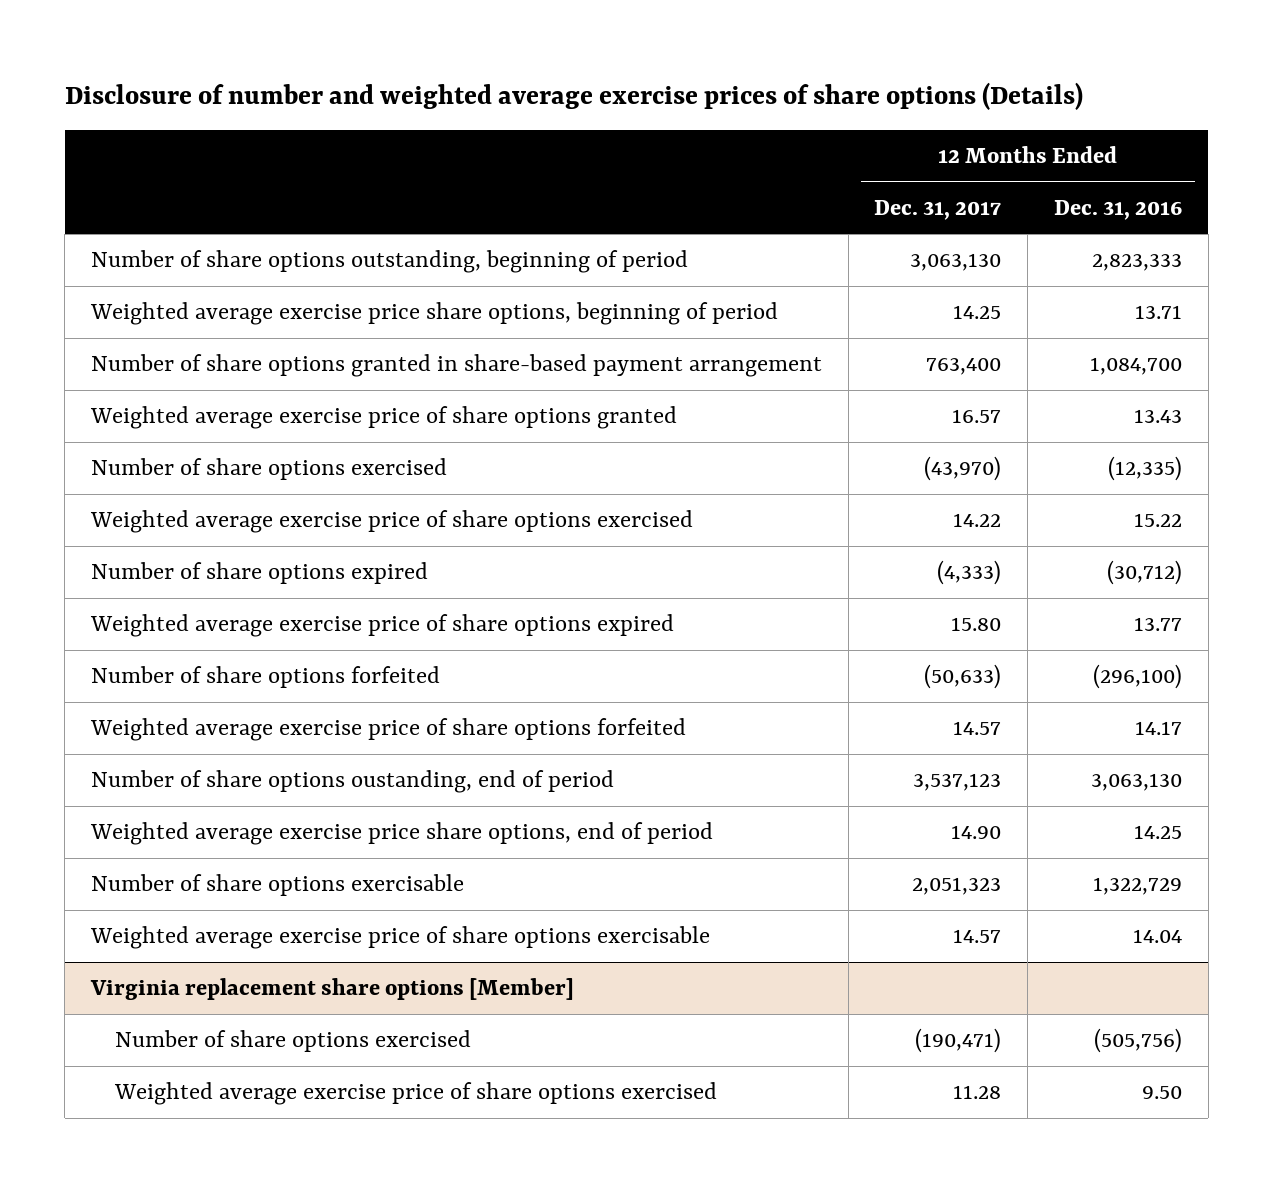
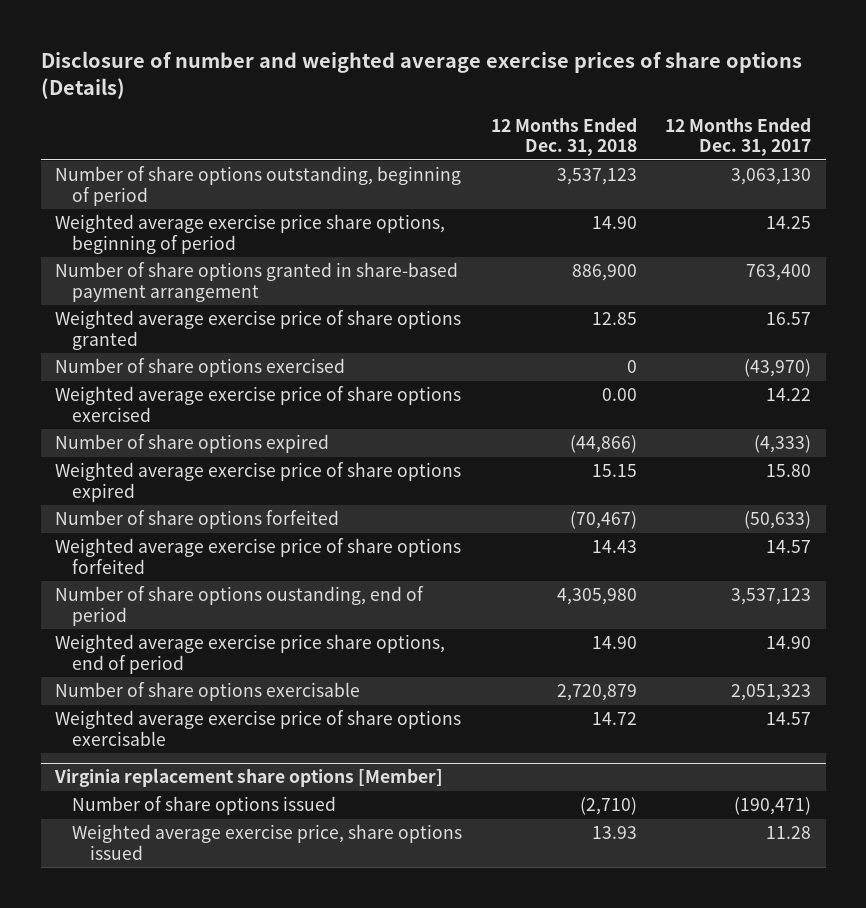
- | 12 Months Ended Dec. 31, 2017 | 12 Months Ended Dec. 31, 2016
+ | 12 Months Ended Dec. 31, 2018 | 12 Months Ended Dec. 31, 2017
@ Virginia replacement share options [Member]
- Number of share options exercised | (190,471) | (505,756)
- Weighted average exercise price of share options exercised | 11.28 | 9.50
+ Number of share options issued | (2,710) | (190,471)
+ Weighted average exercise price, share options issued | 13.93 | 11.28

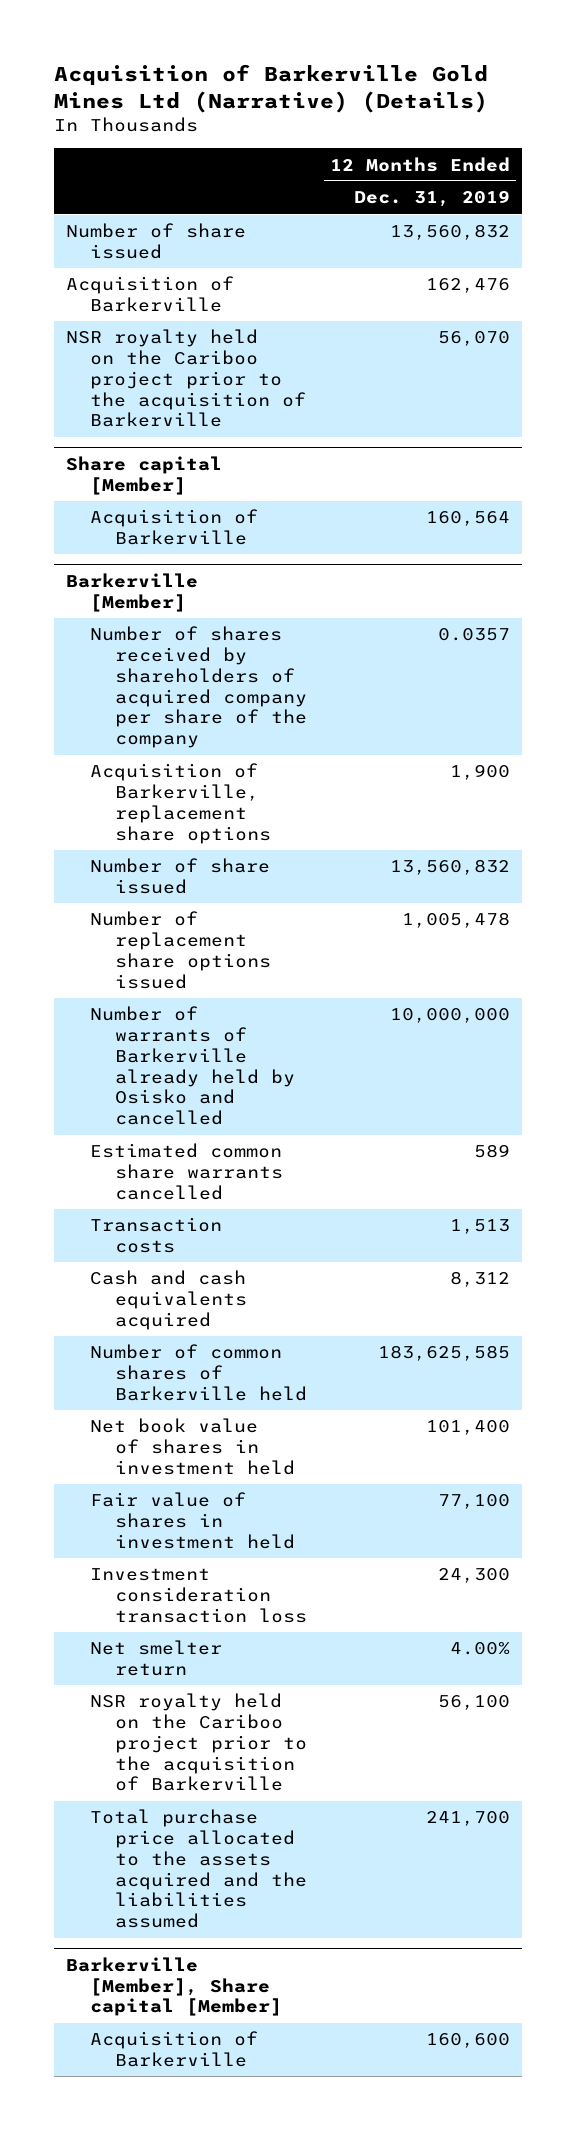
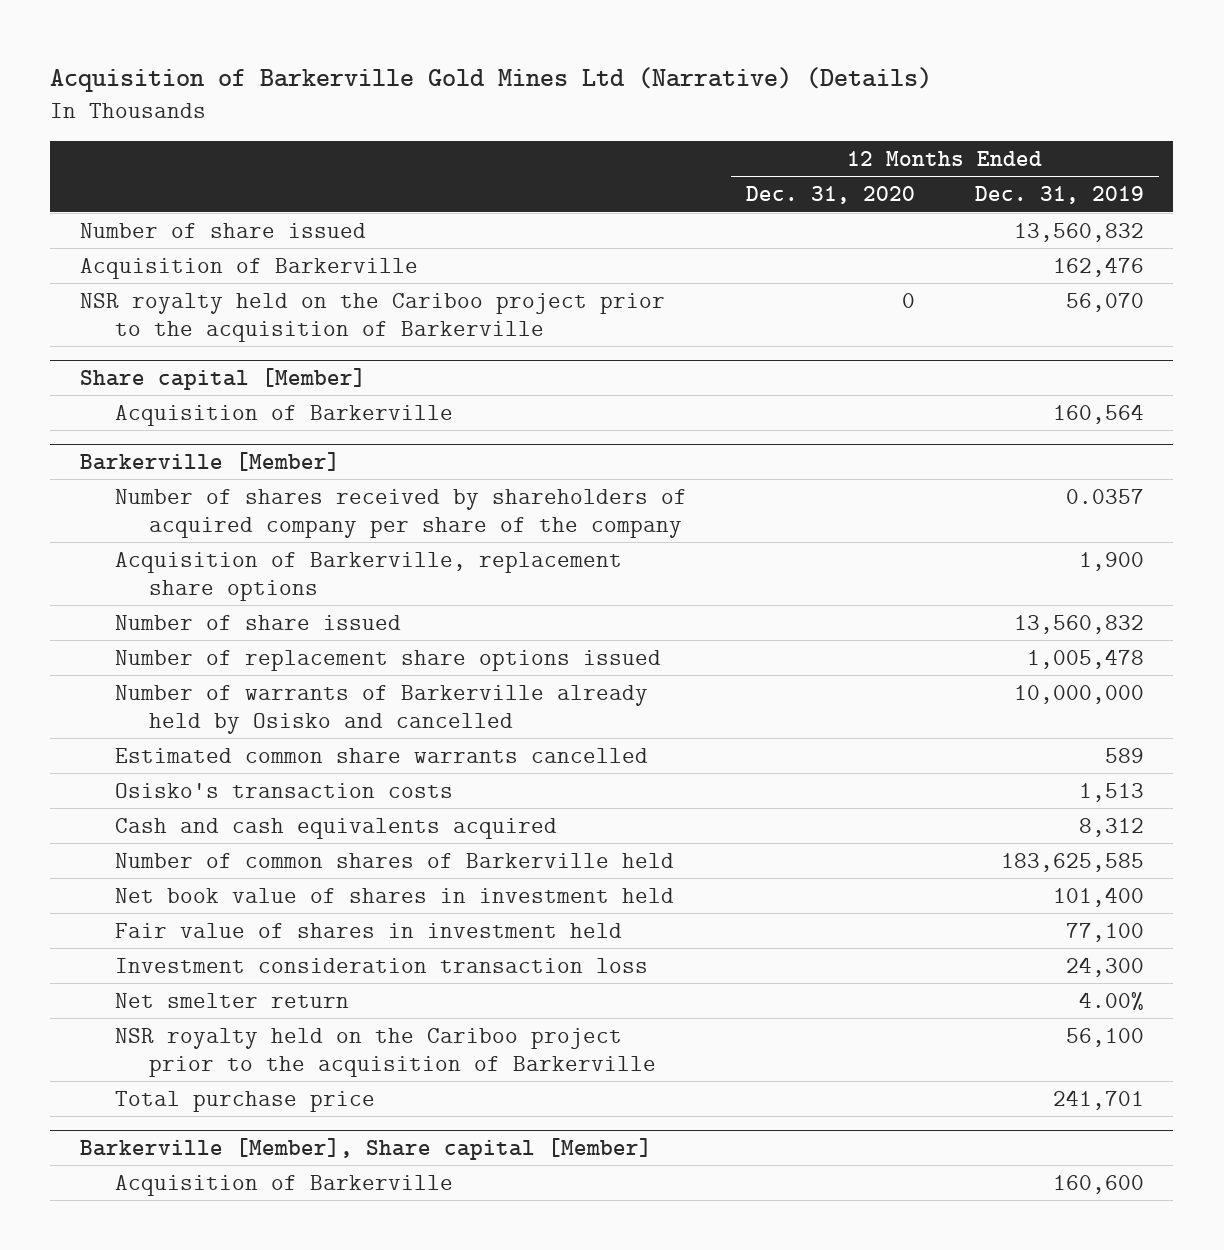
- | 12 Months Ended Dec. 31, 2019
+ | 12 Months Ended Dec. 31, 2020 | 12 Months Ended Dec. 31, 2019
@ Barkerville [Member]
- Transaction costs | 1,513
+ Osisko's transaction costs | | 1,513
- Total purchase price allocated to the assets acquired and the liabilities assumed | 241,700
+ Total purchase price | | 241,701

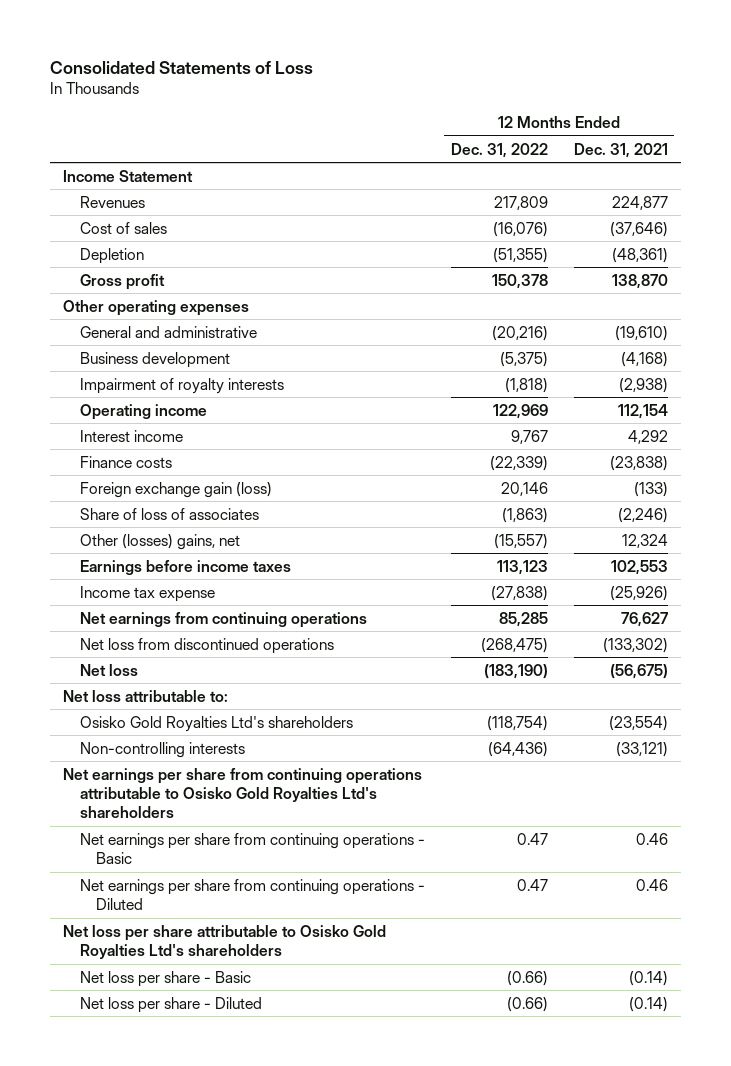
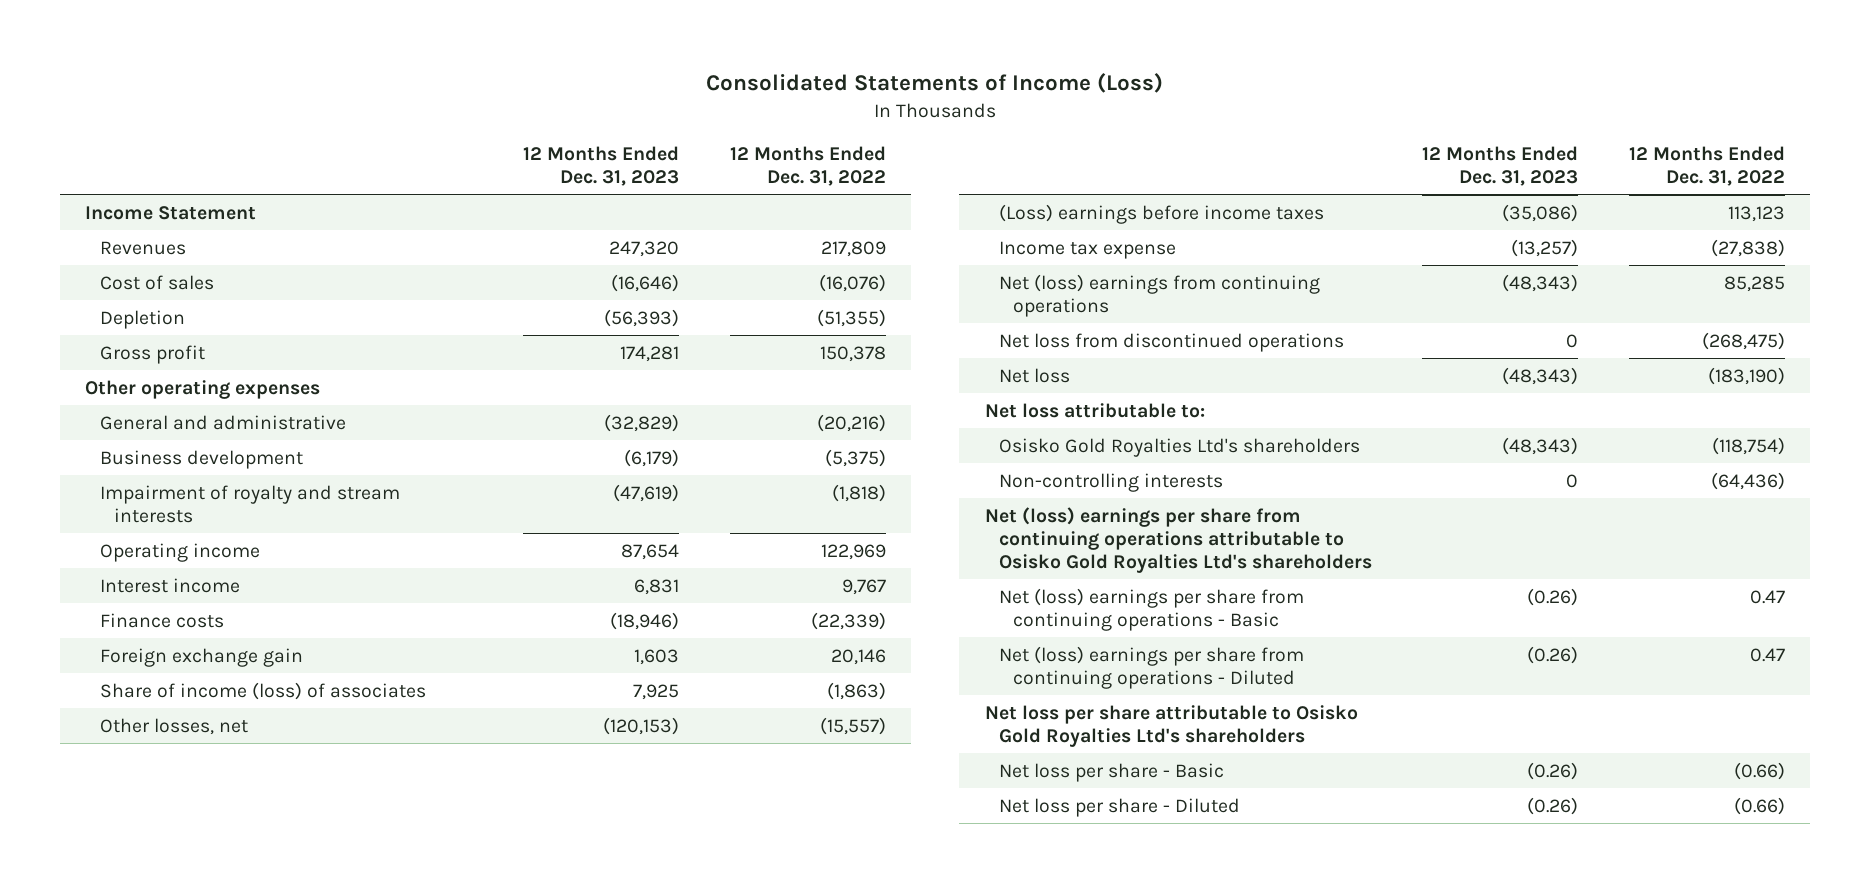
- Consolidated Statements of Loss
+ Consolidated Statements of Income (Loss)
- | 12 Months Ended Dec. 31, 2022 | 12 Months Ended Dec. 31, 2021
+ | 12 Months Ended Dec. 31, 2023 | 12 Months Ended Dec. 31, 2022
- Impairment of royalty interests | (1,818) | (2,938)
+ Impairment of royalty and stream interests | (47,619) | (1,818)
- Foreign exchange gain (loss) | 20,146 | (133)
- Share of loss of associates | (1,863) | (2,246)
- Other (losses) gains, net | (15,557) | 12,324
- Earnings before income taxes | 113,123 | 102,553
+ Foreign exchange gain | 1,603 | 20,146
+ Share of income (loss) of associates | 7,925 | (1,863)
+ Other losses, net | (120,153) | (15,557)
+ (Loss) earnings before income taxes | (35,086) | 113,123
- Net earnings from continuing operations | 85,285 | 76,627
+ Net (loss) earnings from continuing operations | (48,343) | 85,285
- Net earnings per share from continuing operations attributable to Osisko Gold Royalties Ltd's shareholders
- Net earnings per share from continuing operations - Basic | 0.47 | 0.46
- Net earnings per share from continuing operations - Diluted | 0.47 | 0.46
+ Net (loss) earnings per share from continuing operations attributable to Osisko Gold Royalties Ltd's shareholders
+ Net (loss) earnings per share from continuing operations - Basic | (0.26) | 0.47
+ Net (loss) earnings per share from continuing operations - Diluted | (0.26) | 0.47

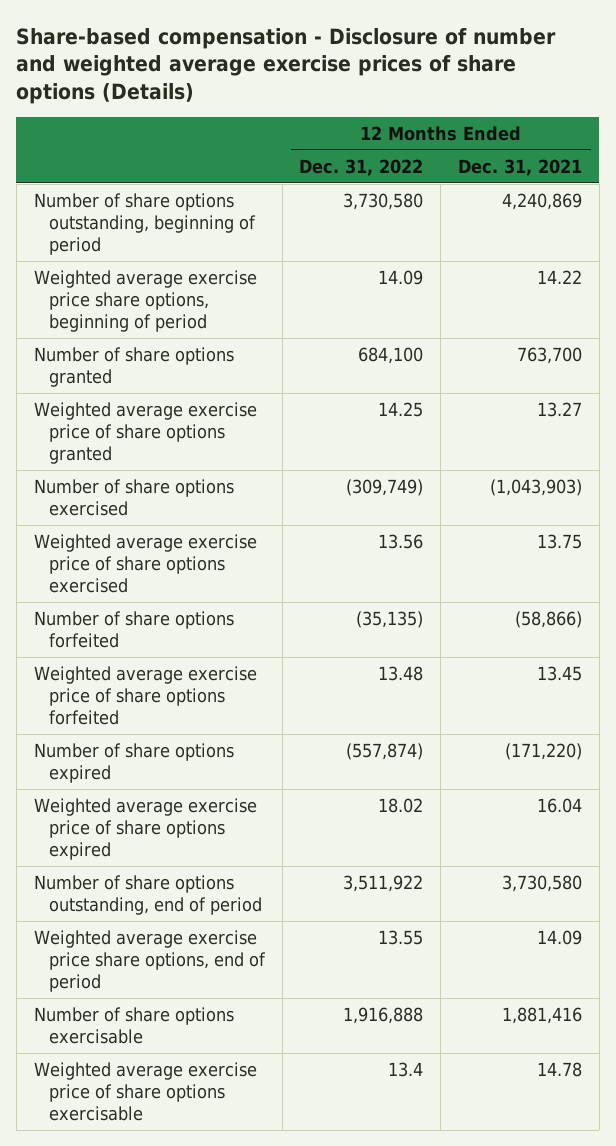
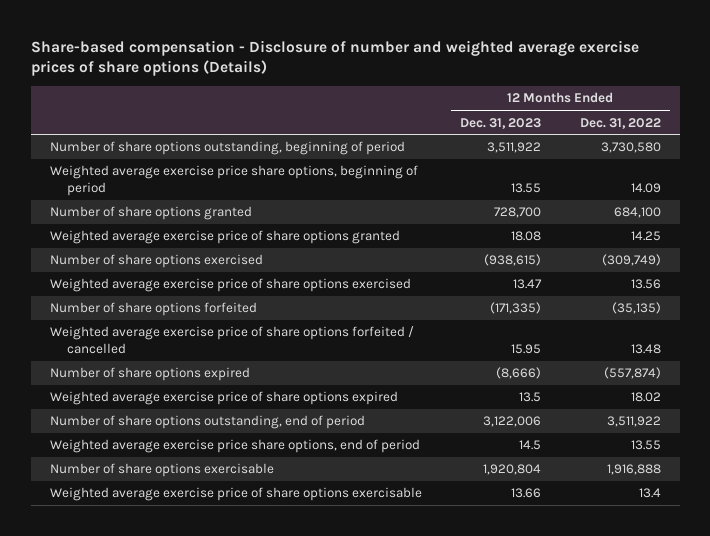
- | 12 Months Ended Dec. 31, 2022 | 12 Months Ended Dec. 31, 2021
+ | 12 Months Ended Dec. 31, 2023 | 12 Months Ended Dec. 31, 2022
- Weighted average exercise price of share options forfeited | 13.48 | 13.45
+ Weighted average exercise price of share options forfeited / cancelled | 15.95 | 13.48

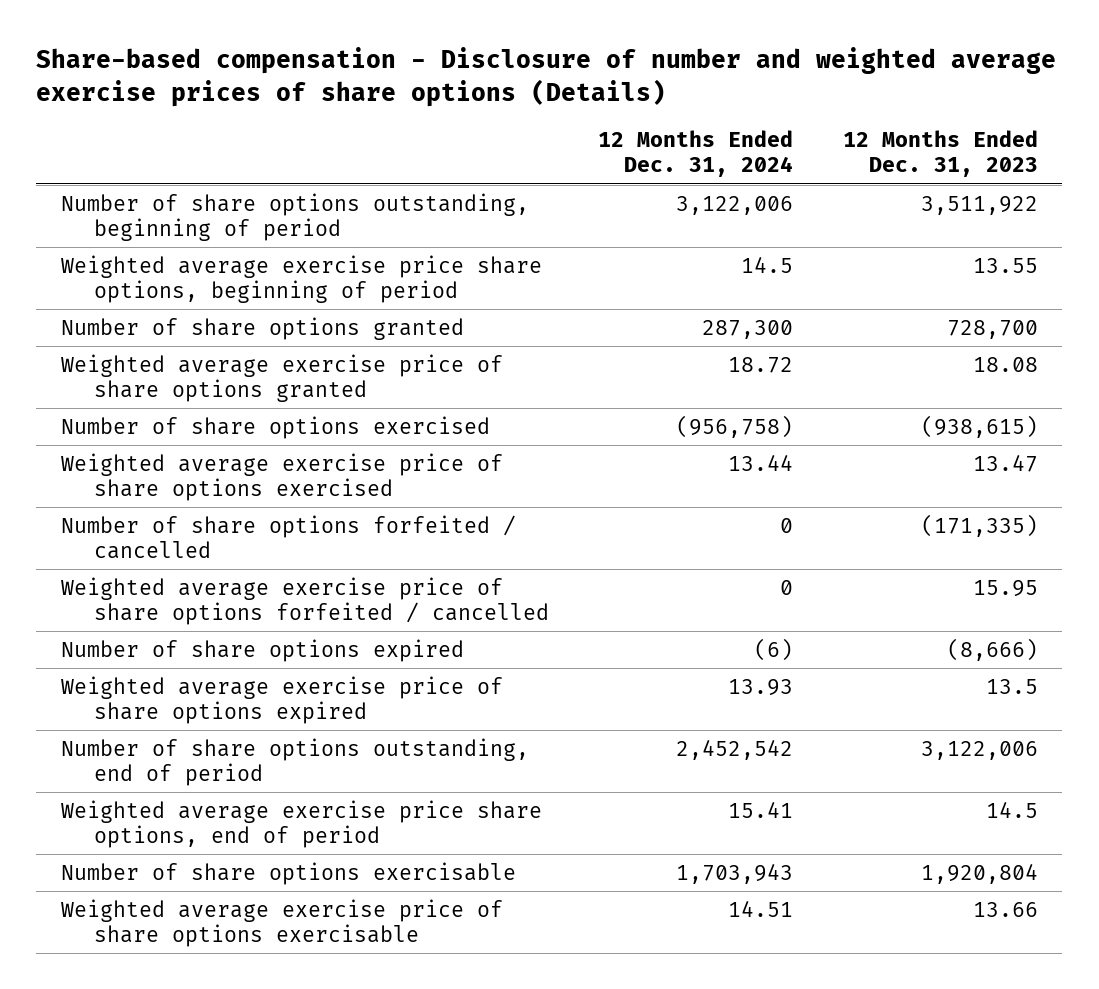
- | 12 Months Ended Dec. 31, 2023 | 12 Months Ended Dec. 31, 2022
+ | 12 Months Ended Dec. 31, 2024 | 12 Months Ended Dec. 31, 2023
- Number of share options forfeited | (171,335) | (35,135)
+ Number of share options forfeited / cancelled | 0 | (171,335)

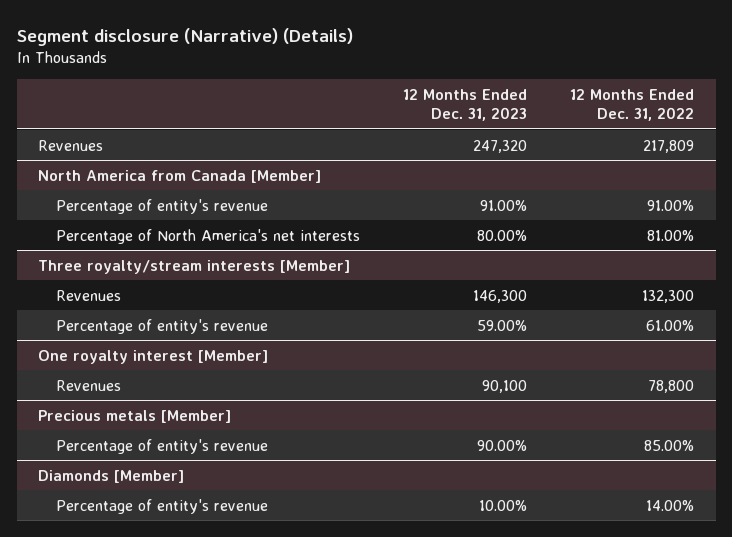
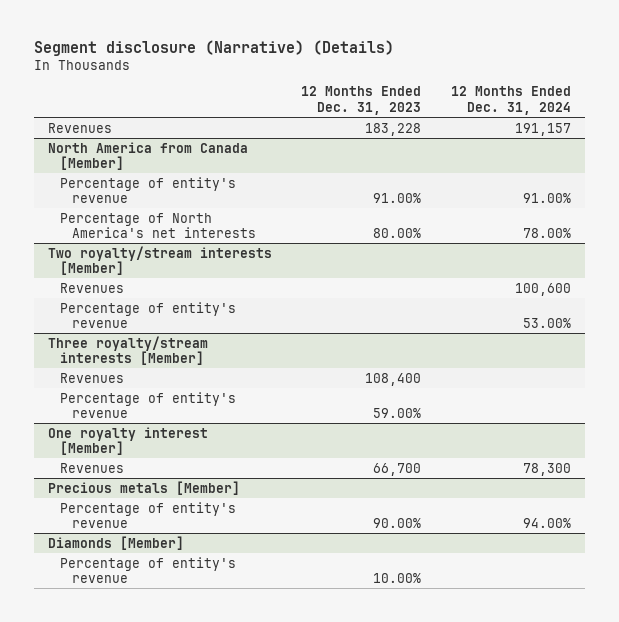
- | 12 Months Ended Dec. 31, 2023 | 12 Months Ended Dec. 31, 2022
+ | 12 Months Ended Dec. 31, 2023 | 12 Months Ended Dec. 31, 2024
- Revenues | 247,320 | 217,809
+ Revenues | 183,228 | 191,157
+ Two royalty/stream interests [Member]
+ Revenues | | 100,600
+ Percentage of entity's revenue | | 53.00%
@ Three royalty/stream interests [Member]
- Revenues | 146,300 | 132,300
+ Revenues | 108,400 |
@ One royalty interest [Member]
- Revenues | 90,100 | 78,800
+ Revenues | 66,700 | 78,300

